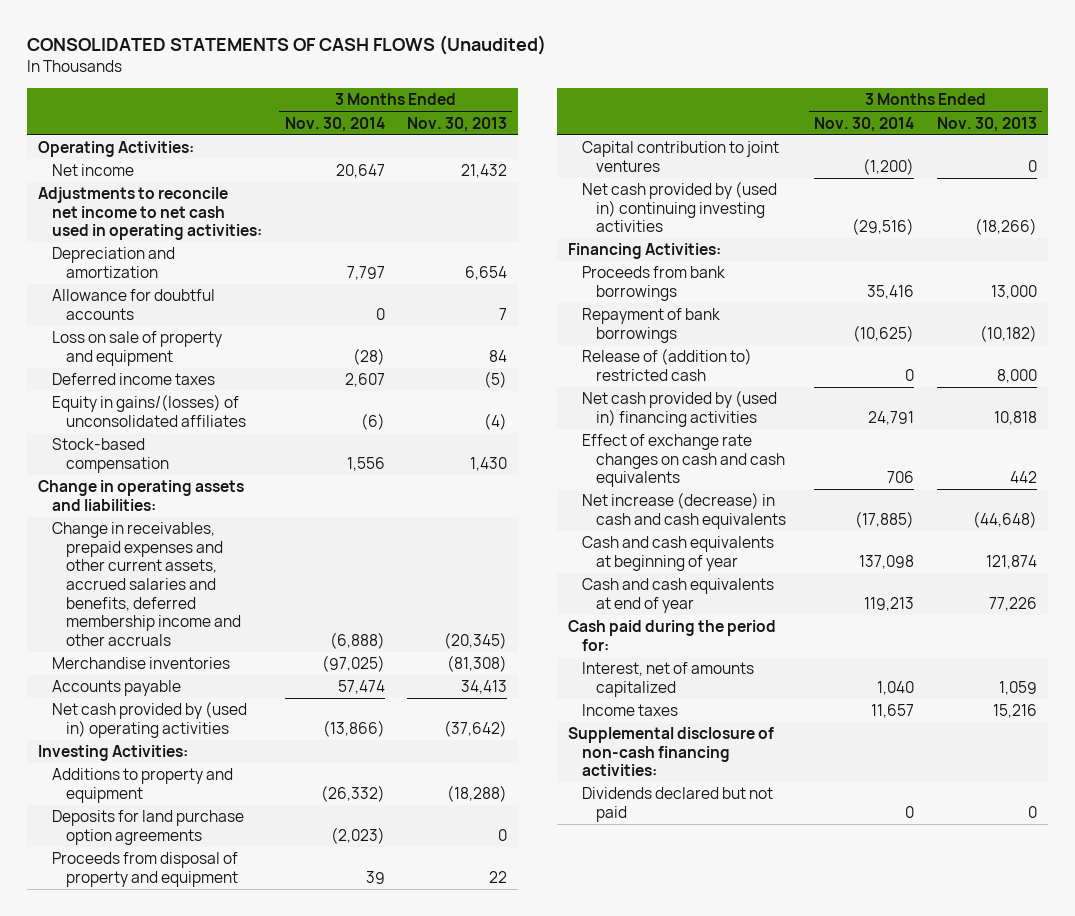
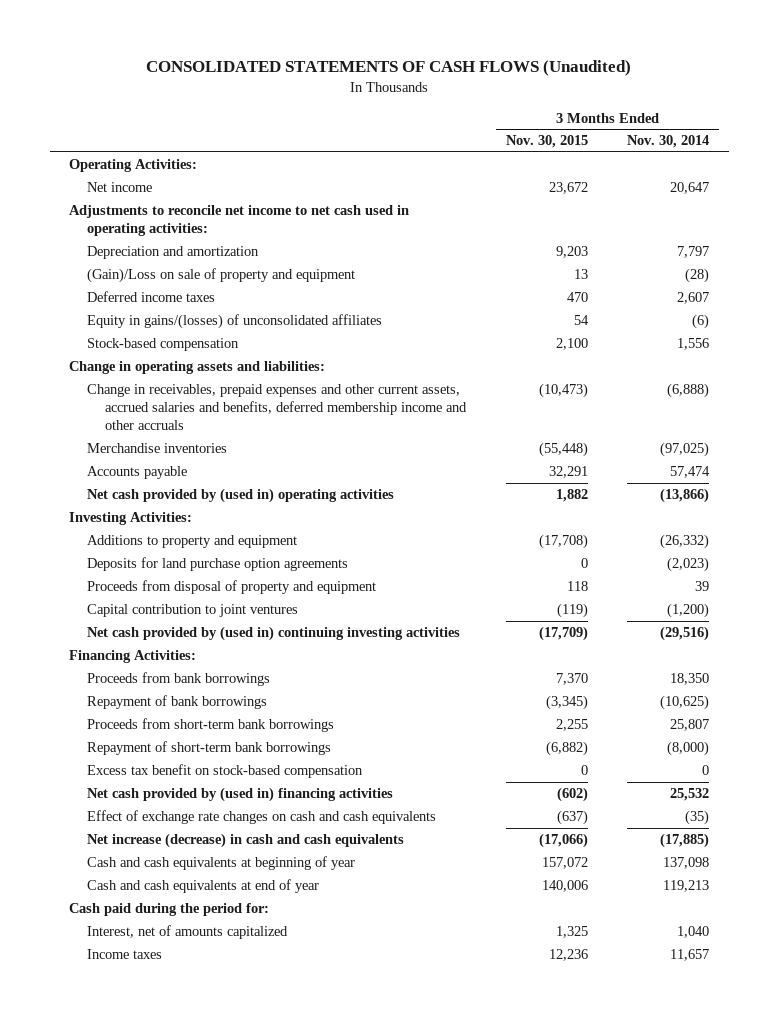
- | 3 Months Ended Nov. 30, 2014 | 3 Months Ended Nov. 30, 2013
+ | 3 Months Ended Nov. 30, 2015 | 3 Months Ended Nov. 30, 2014
- Allowance for doubtful accounts | 0 | 7
- Loss on sale of property and equipment | (28) | 84
+ (Gain)/Loss on sale of property and equipment | 13 | (28)
- Proceeds from bank borrowings | 35,416 | 13,000
+ Proceeds from bank borrowings | 7,370 | 18,350
- Release of (addition to) restricted cash | 0 | 8,000
- Net cash provided by (used in) financing activities | 24,791 | 10,818
- Effect of exchange rate changes on cash and cash equivalents | 706 | 442
+ Proceeds from short-term bank borrowings | 2,255 | 25,807
+ Repayment of short-term bank borrowings | (6,882) | (8,000)
+ Excess tax benefit on stock-based compensation | 0 | 0
+ Net cash provided by (used in) financing activities | (602) | 25,532
+ Effect of exchange rate changes on cash and cash equivalents | (637) | (35)
- Supplemental disclosure of non-cash financing activities:
- Dividends declared but not paid | 0 | 0

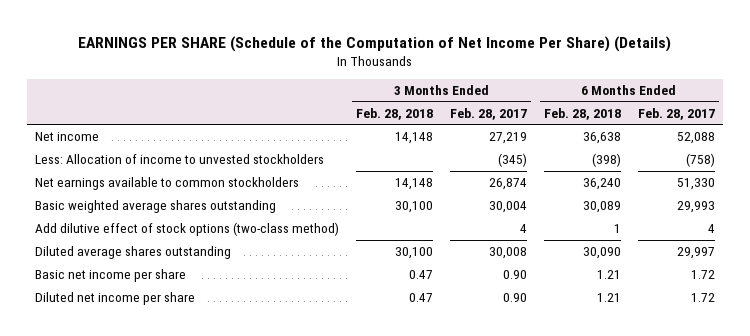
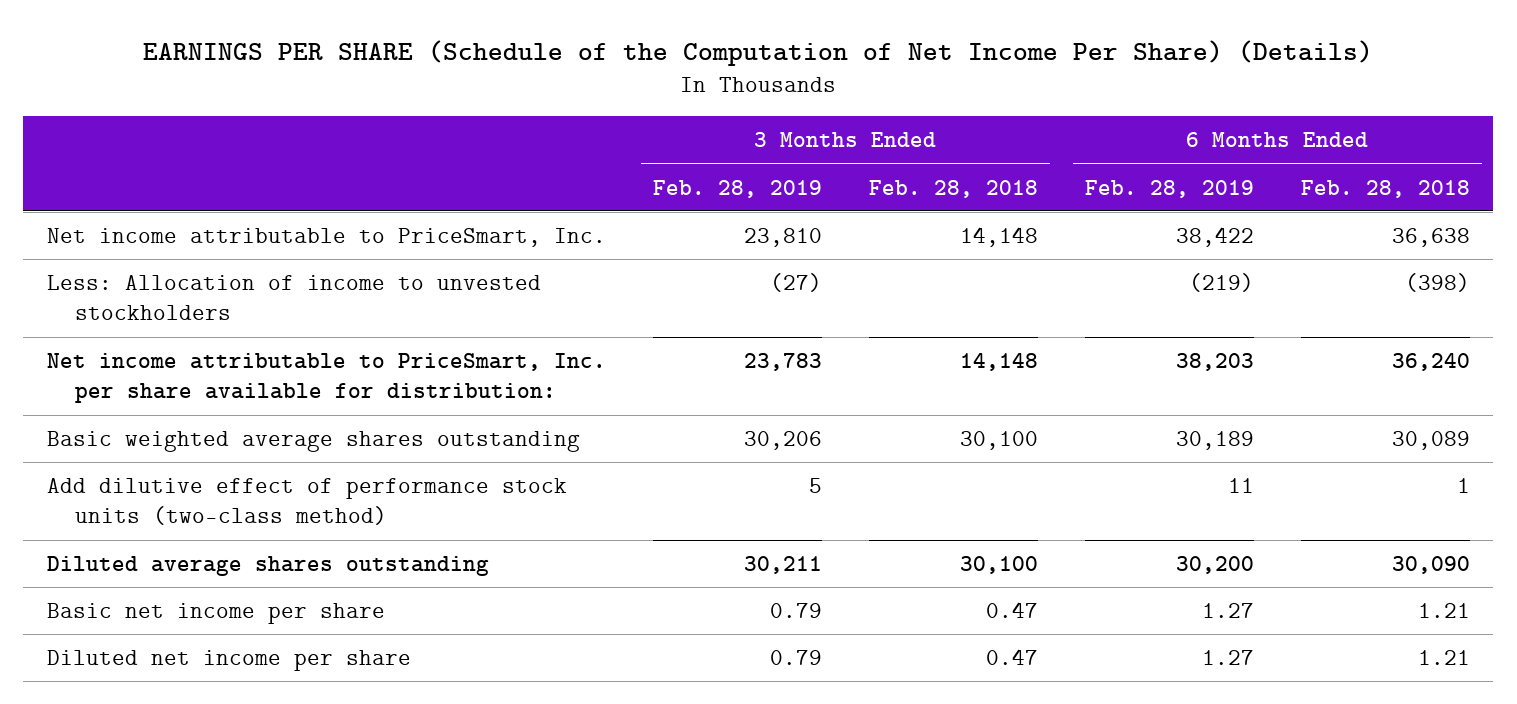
- | 3 Months Ended Feb. 28, 2018 | 3 Months Ended Feb. 28, 2017 | 6 Months Ended Feb. 28, 2018 | 6 Months Ended Feb. 28, 2017
+ | 3 Months Ended Feb. 28, 2019 | 3 Months Ended Feb. 28, 2018 | 6 Months Ended Feb. 28, 2019 | 6 Months Ended Feb. 28, 2018
- Net income | 14,148 | 27,219 | 36,638 | 52,088
+ Net income attributable to PriceSmart, Inc. | 23,810 | 14,148 | 38,422 | 36,638
- Net earnings available to common stockholders | 14,148 | 26,874 | 36,240 | 51,330
+ Net income attributable to PriceSmart, Inc. per share available for distribution: | 23,783 | 14,148 | 38,203 | 36,240
- Add dilutive effect of stock options (two-class method) | | 4 | 1 | 4
+ Add dilutive effect of performance stock units (two-class method) | 5 | | 11 | 1

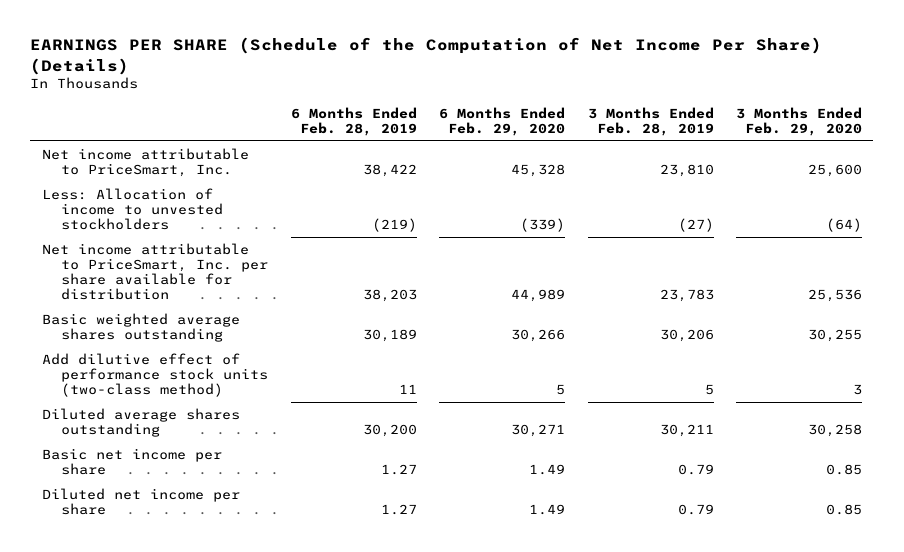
- | 3 Months Ended Feb. 28, 2019 | 3 Months Ended Feb. 28, 2018 | 6 Months Ended Feb. 28, 2019 | 6 Months Ended Feb. 28, 2018
+ | 6 Months Ended Feb. 28, 2019 | 6 Months Ended Feb. 29, 2020 | 3 Months Ended Feb. 28, 2019 | 3 Months Ended Feb. 29, 2020
- Net income attributable to PriceSmart, Inc. per share available for distribution: | 23,783 | 14,148 | 38,203 | 36,240
+ Net income attributable to PriceSmart, Inc. per share available for distribution | 38,203 | 44,989 | 23,783 | 25,536

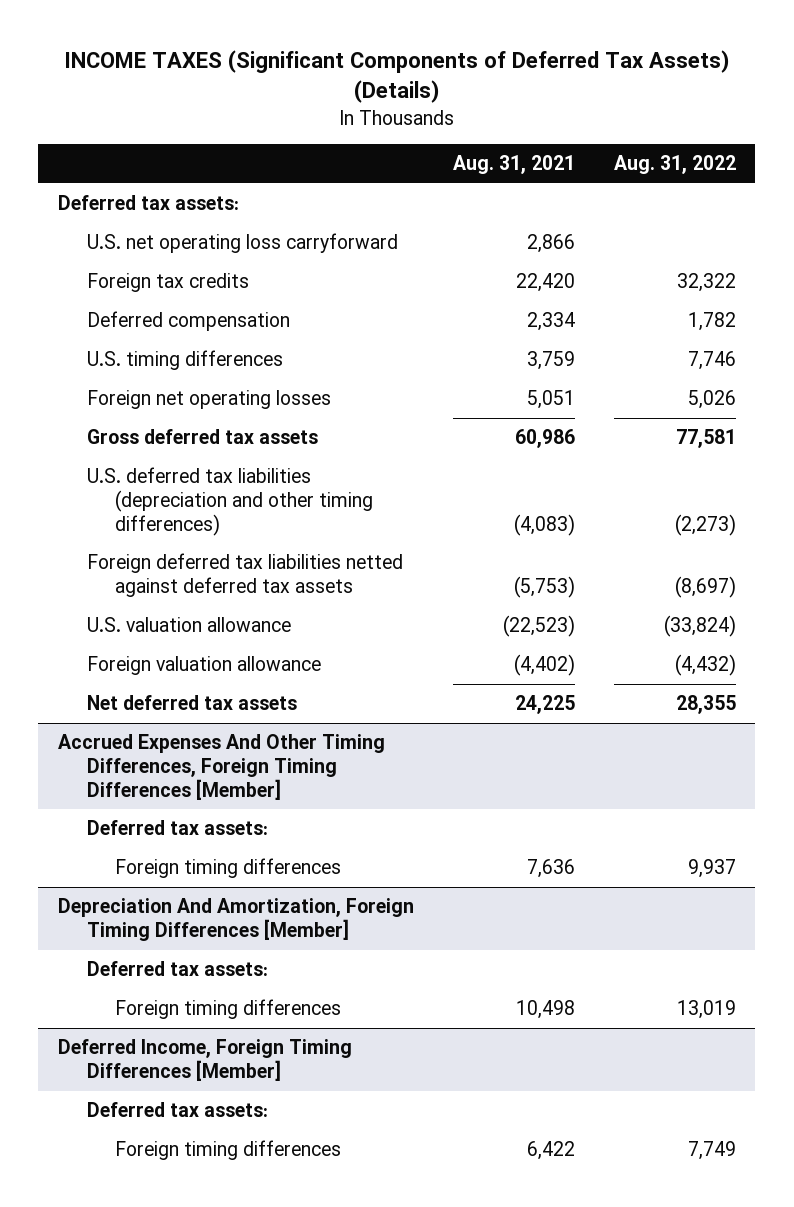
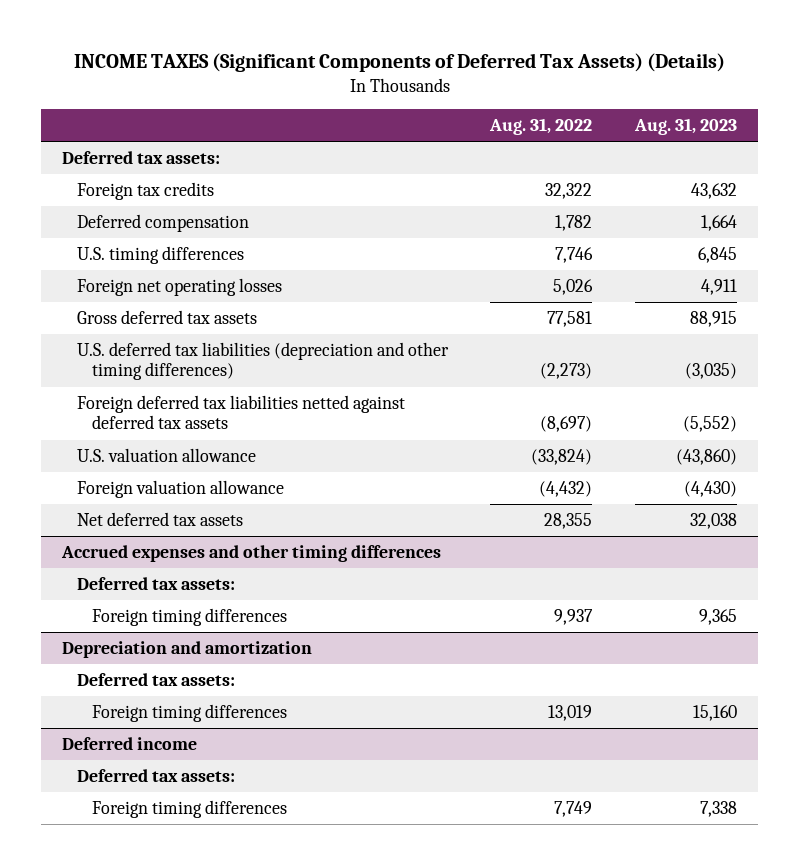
- | Aug. 31, 2021 | Aug. 31, 2022
+ | Aug. 31, 2022 | Aug. 31, 2023
- U.S. net operating loss carryforward | 2,866 |
- Accrued Expenses And Other Timing Differences, Foreign Timing Differences [Member]
+ Accrued expenses and other timing differences
- Depreciation And Amortization, Foreign Timing Differences [Member]
+ Depreciation and amortization
- Deferred Income, Foreign Timing Differences [Member]
+ Deferred income

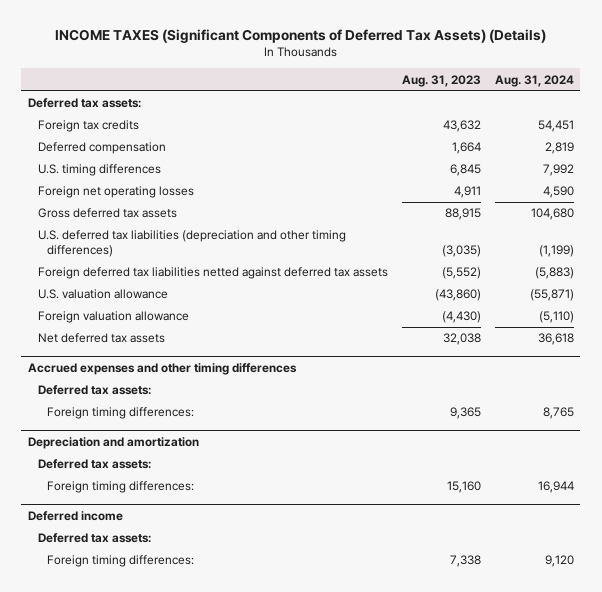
- | Aug. 31, 2022 | Aug. 31, 2023
+ | Aug. 31, 2023 | Aug. 31, 2024
@ Accrued expenses and other timing differences
- Foreign timing differences | 9,937 | 9,365
+ Foreign timing differences: | 9,365 | 8,765
@ Depreciation and amortization
- Foreign timing differences | 13,019 | 15,160
+ Foreign timing differences: | 15,160 | 16,944
@ Deferred income
- Foreign timing differences | 7,749 | 7,338
+ Foreign timing differences: | 7,338 | 9,120

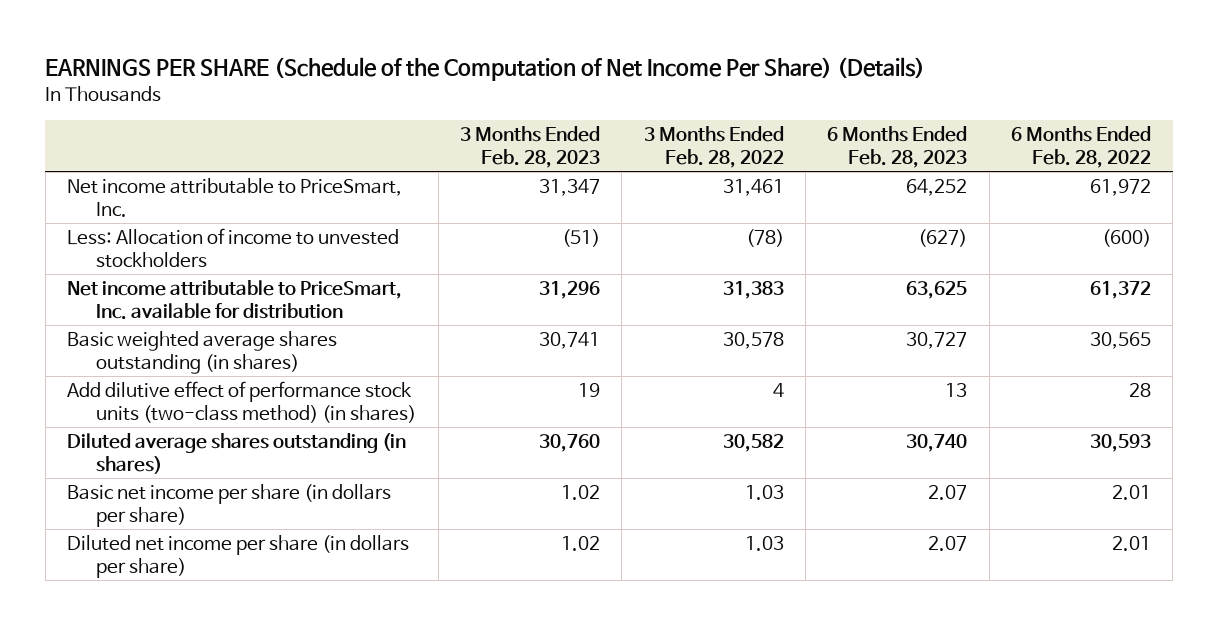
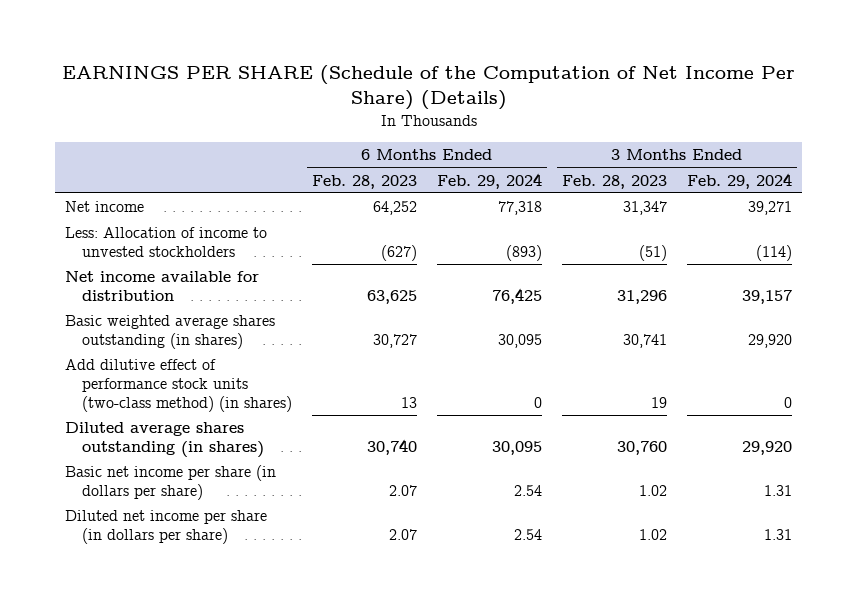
- | 3 Months Ended Feb. 28, 2023 | 3 Months Ended Feb. 28, 2022 | 6 Months Ended Feb. 28, 2023 | 6 Months Ended Feb. 28, 2022
+ | 6 Months Ended Feb. 28, 2023 | 6 Months Ended Feb. 29, 2024 | 3 Months Ended Feb. 28, 2023 | 3 Months Ended Feb. 29, 2024
- Net income attributable to PriceSmart, Inc. | 31,347 | 31,461 | 64,252 | 61,972
+ Net income | 64,252 | 77,318 | 31,347 | 39,271
- Net income attributable to PriceSmart, Inc. available for distribution | 31,296 | 31,383 | 63,625 | 61,372
+ Net income available for distribution | 63,625 | 76,425 | 31,296 | 39,157

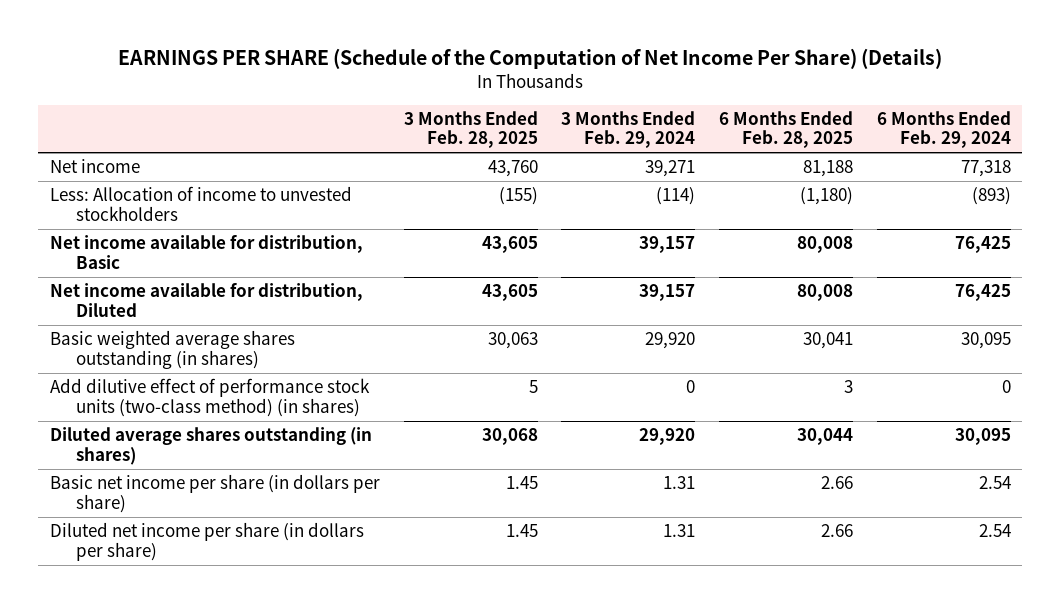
- | 6 Months Ended Feb. 28, 2023 | 6 Months Ended Feb. 29, 2024 | 3 Months Ended Feb. 28, 2023 | 3 Months Ended Feb. 29, 2024
+ | 3 Months Ended Feb. 28, 2025 | 3 Months Ended Feb. 29, 2024 | 6 Months Ended Feb. 28, 2025 | 6 Months Ended Feb. 29, 2024
- Net income available for distribution | 63,625 | 76,425 | 31,296 | 39,157
+ Net income available for distribution, Basic | 43,605 | 39,157 | 80,008 | 76,425
+ Net income available for distribution, Diluted | 43,605 | 39,157 | 80,008 | 76,425

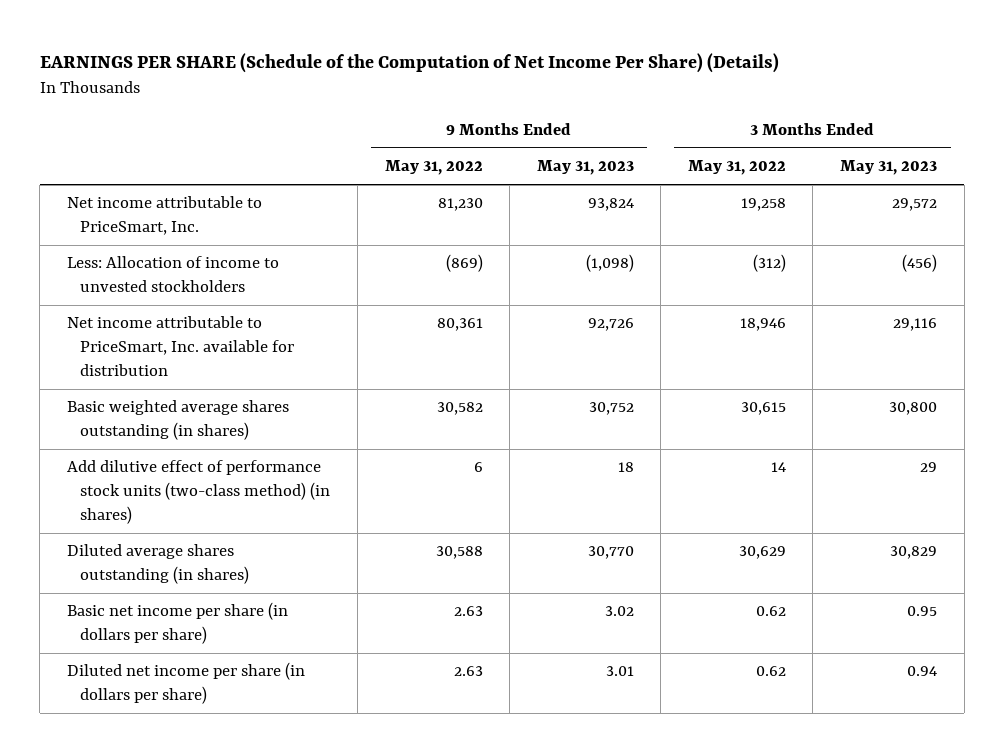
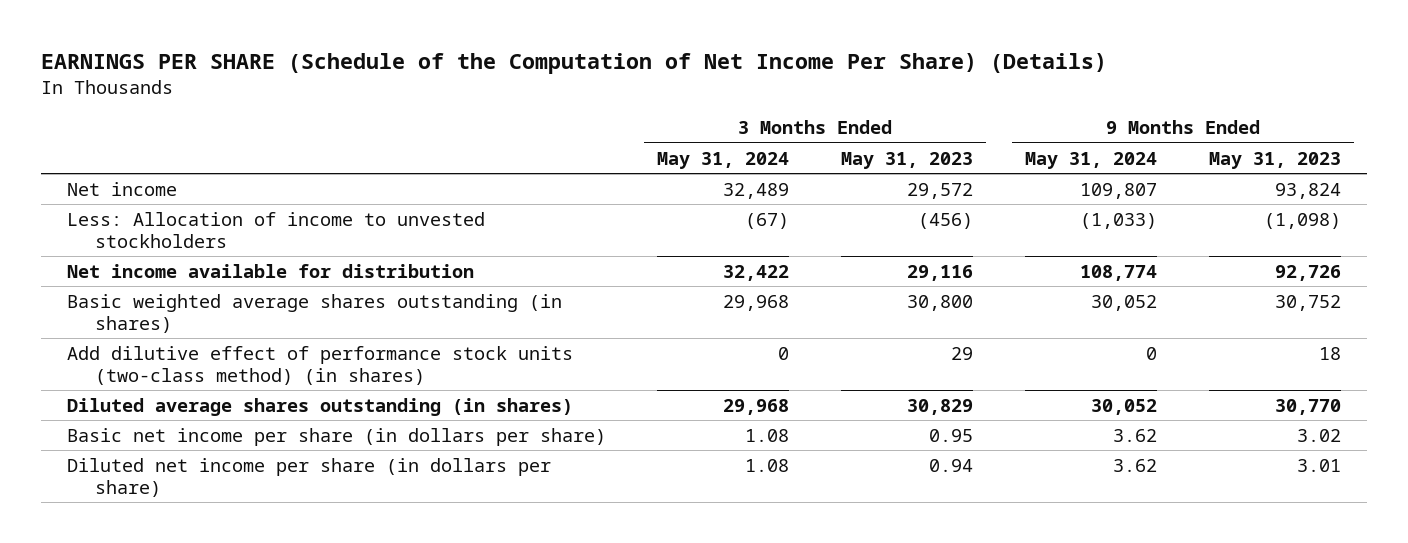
- | 9 Months Ended May 31, 2022 | 9 Months Ended May 31, 2023 | 3 Months Ended May 31, 2022 | 3 Months Ended May 31, 2023
+ | 3 Months Ended May 31, 2024 | 3 Months Ended May 31, 2023 | 9 Months Ended May 31, 2024 | 9 Months Ended May 31, 2023
- Net income attributable to PriceSmart, Inc. | 81,230 | 93,824 | 19,258 | 29,572
+ Net income | 32,489 | 29,572 | 109,807 | 93,824
- Net income attributable to PriceSmart, Inc. available for distribution | 80,361 | 92,726 | 18,946 | 29,116
+ Net income available for distribution | 32,422 | 29,116 | 108,774 | 92,726

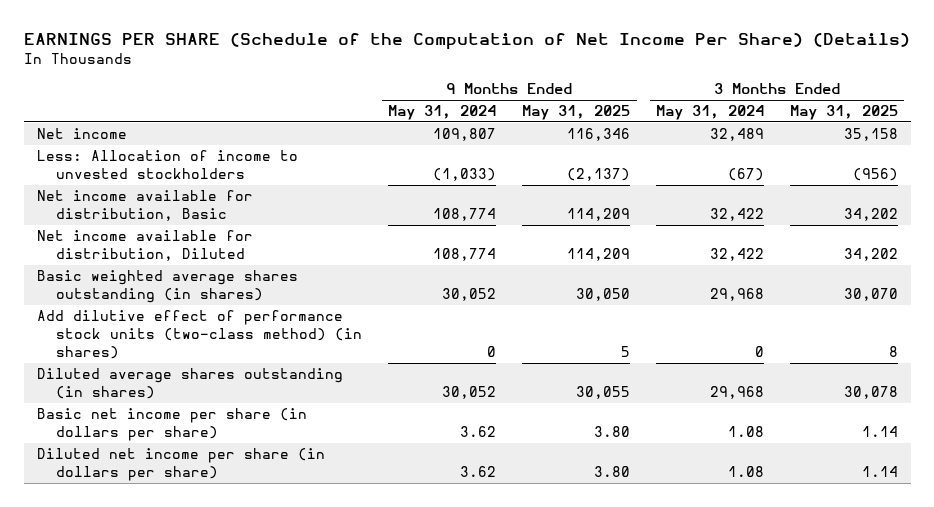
- | 3 Months Ended May 31, 2024 | 3 Months Ended May 31, 2023 | 9 Months Ended May 31, 2024 | 9 Months Ended May 31, 2023
+ | 9 Months Ended May 31, 2024 | 9 Months Ended May 31, 2025 | 3 Months Ended May 31, 2024 | 3 Months Ended May 31, 2025
- Net income available for distribution | 32,422 | 29,116 | 108,774 | 92,726
+ Net income available for distribution, Basic | 108,774 | 114,209 | 32,422 | 34,202
+ Net income available for distribution, Diluted | 108,774 | 114,209 | 32,422 | 34,202

